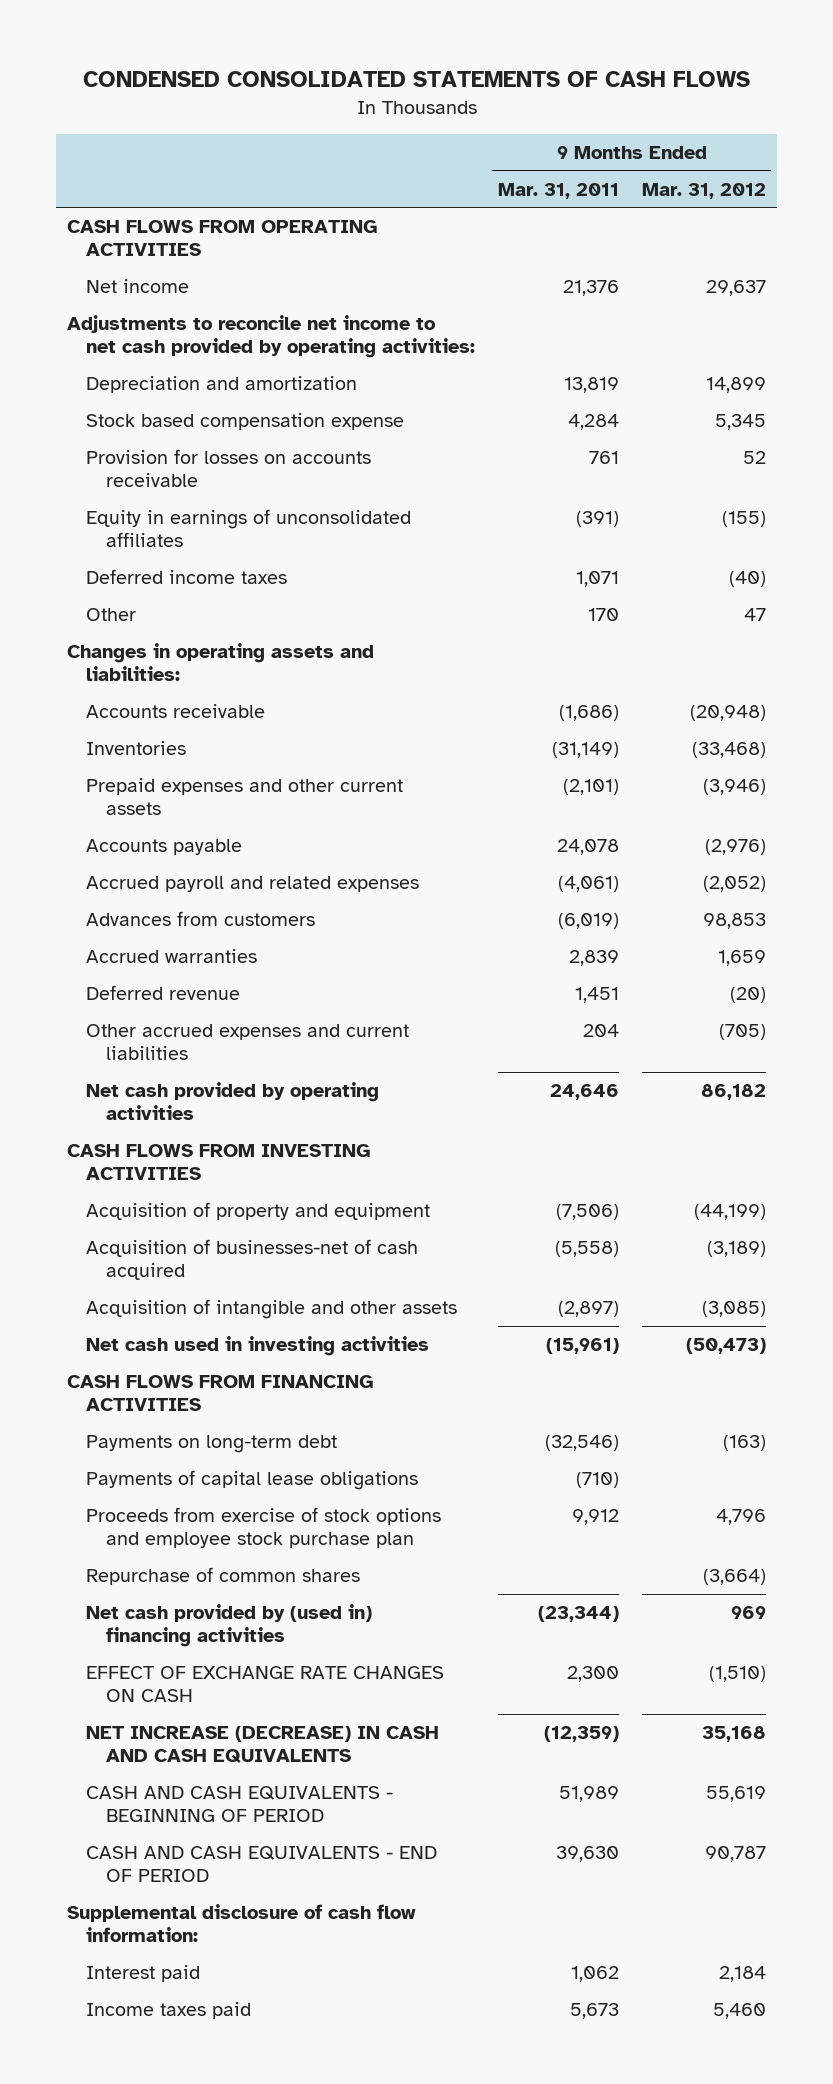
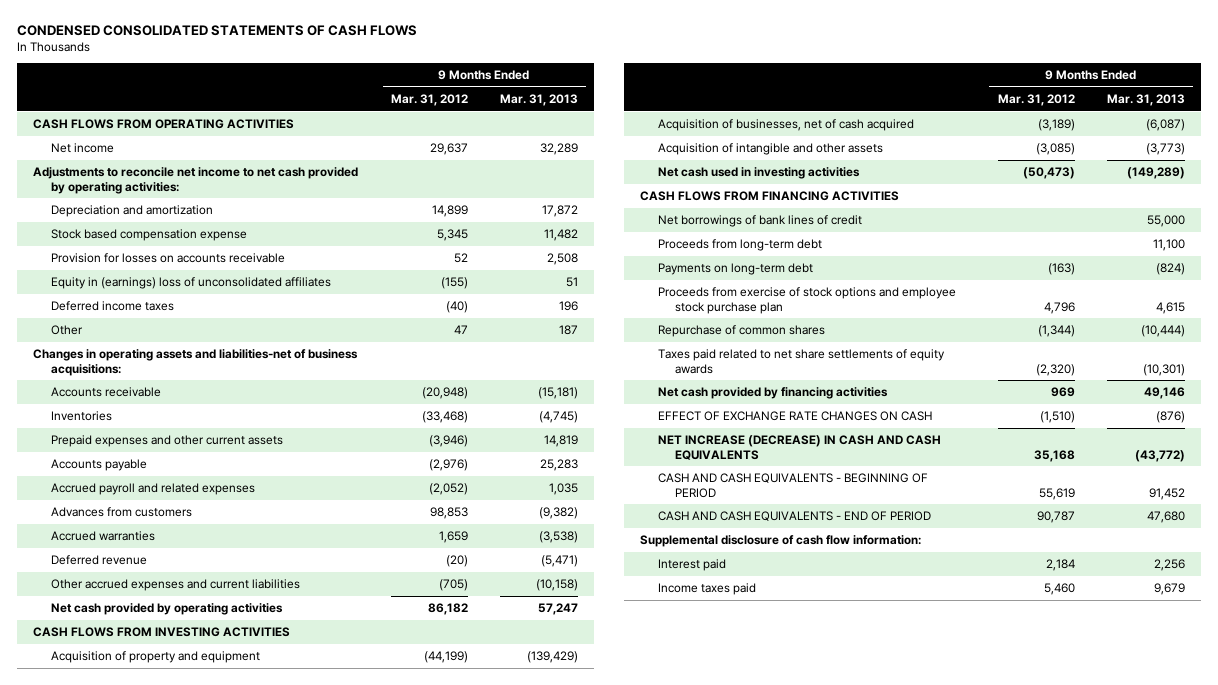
- | 9 Months Ended Mar. 31, 2011 | 9 Months Ended Mar. 31, 2012
+ | 9 Months Ended Mar. 31, 2012 | 9 Months Ended Mar. 31, 2013
- Equity in earnings of unconsolidated affiliates | (391) | (155)
+ Equity in (earnings) loss of unconsolidated affiliates | (155) | 51
- Changes in operating assets and liabilities:
+ Changes in operating assets and liabilities-net of business acquisitions:
- Acquisition of businesses-net of cash acquired | (5,558) | (3,189)
+ Acquisition of businesses, net of cash acquired | (3,189) | (6,087)
+ Net borrowings of bank lines of credit | | 55,000
+ Proceeds from long-term debt | | 11,100
- Payments of capital lease obligations | (710) |
- Repurchase of common shares | | (3,664)
- Net cash provided by (used in) financing activities | (23,344) | 969
+ Repurchase of common shares | (1,344) | (10,444)
+ Taxes paid related to net share settlements of equity awards | (2,320) | (10,301)
+ Net cash provided by financing activities | 969 | 49,146

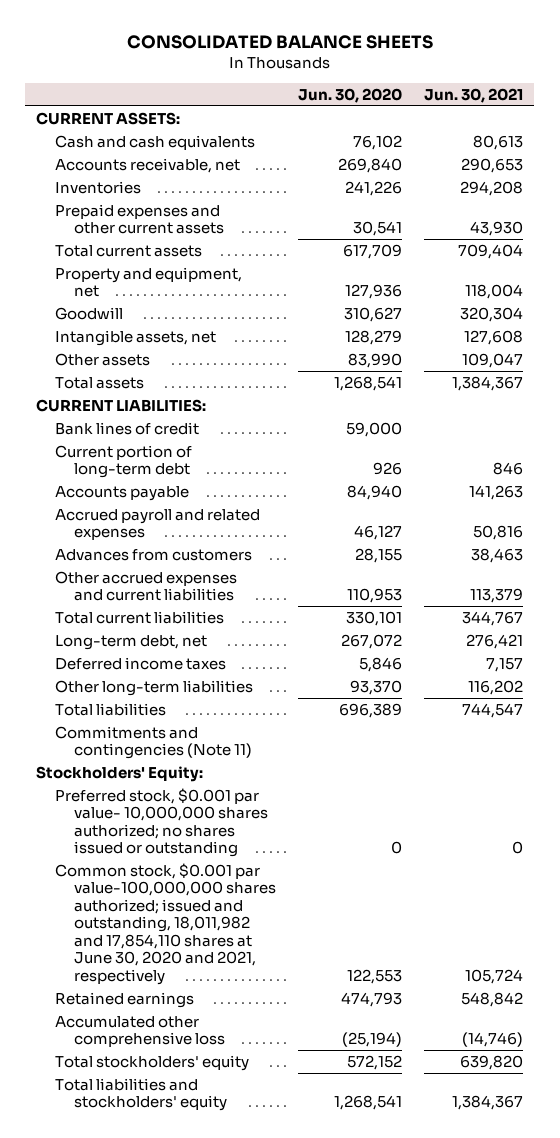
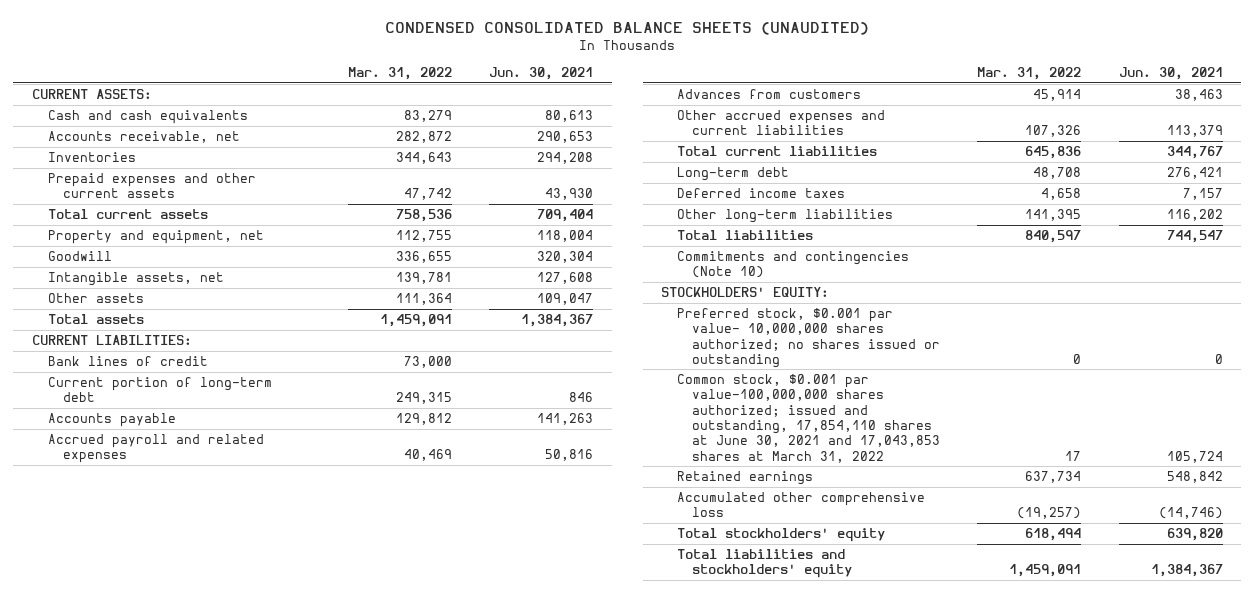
- CONSOLIDATED BALANCE SHEETS
+ CONDENSED CONSOLIDATED BALANCE SHEETS (UNAUDITED)
- | Jun. 30, 2020 | Jun. 30, 2021
+ | Mar. 31, 2022 | Jun. 30, 2021
- Long-term debt, net | 267,072 | 276,421
+ Long-term debt | 48,708 | 276,421
- Commitments and contingencies (Note 11)
- Stockholders' Equity:
+ Commitments and contingencies (Note 10)
+ STOCKHOLDERS' EQUITY:
- Common stock, $0.001 par value-100,000,000 shares authorized; issued and outstanding, 18,011,982 and 17,854,110 shares at June 30, 2020 and 2021, respectively | 122,553 | 105,724
+ Common stock, $0.001 par value-100,000,000 shares authorized; issued and outstanding, 17,854,110 shares at June 30, 2021 and 17,043,853 shares at March 31, 2022 | 17 | 105,724

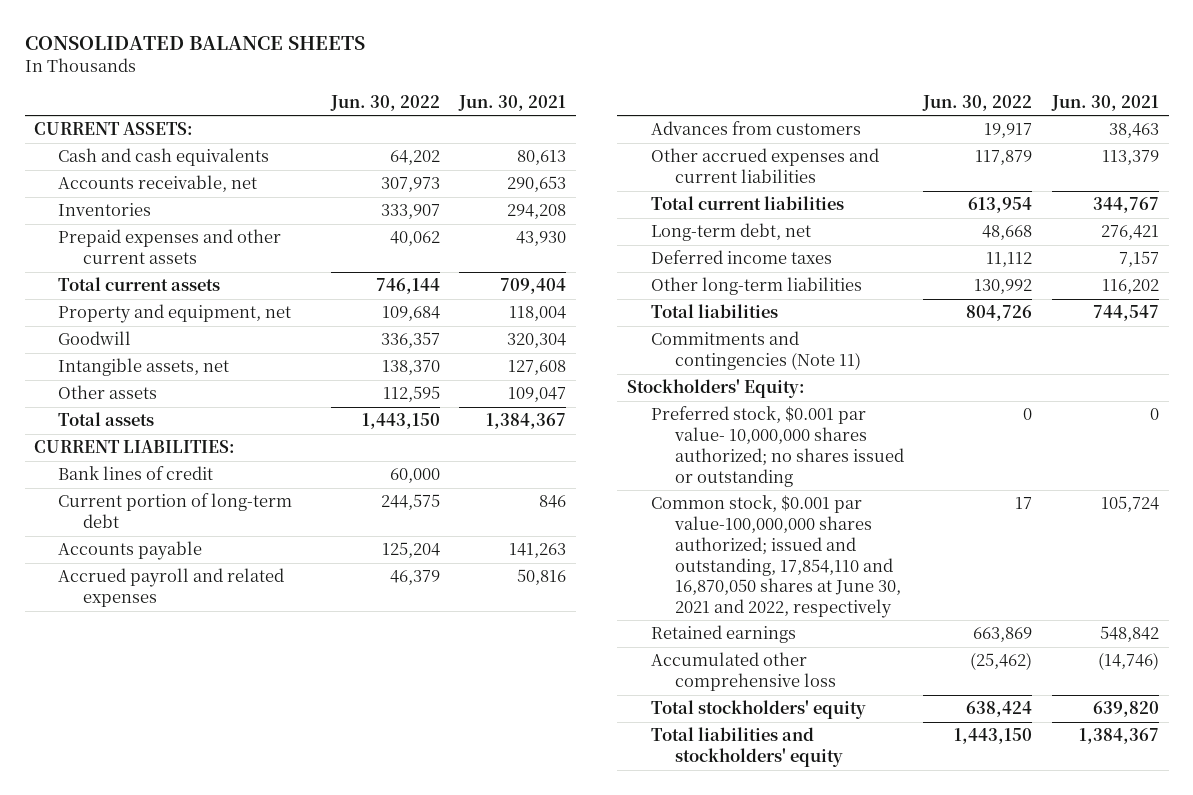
- CONDENSED CONSOLIDATED BALANCE SHEETS (UNAUDITED)
+ CONSOLIDATED BALANCE SHEETS
- | Mar. 31, 2022 | Jun. 30, 2021
+ | Jun. 30, 2022 | Jun. 30, 2021
- Long-term debt | 48,708 | 276,421
+ Long-term debt, net | 48,668 | 276,421
- Commitments and contingencies (Note 10)
- STOCKHOLDERS' EQUITY:
+ Commitments and contingencies (Note 11)
+ Stockholders' Equity:
- Common stock, $0.001 par value-100,000,000 shares authorized; issued and outstanding, 17,854,110 shares at June 30, 2021 and 17,043,853 shares at March 31, 2022 | 17 | 105,724
+ Common stock, $0.001 par value-100,000,000 shares authorized; issued and outstanding, 17,854,110 and 16,870,050 shares at June 30, 2021 and 2022, respectively | 17 | 105,724

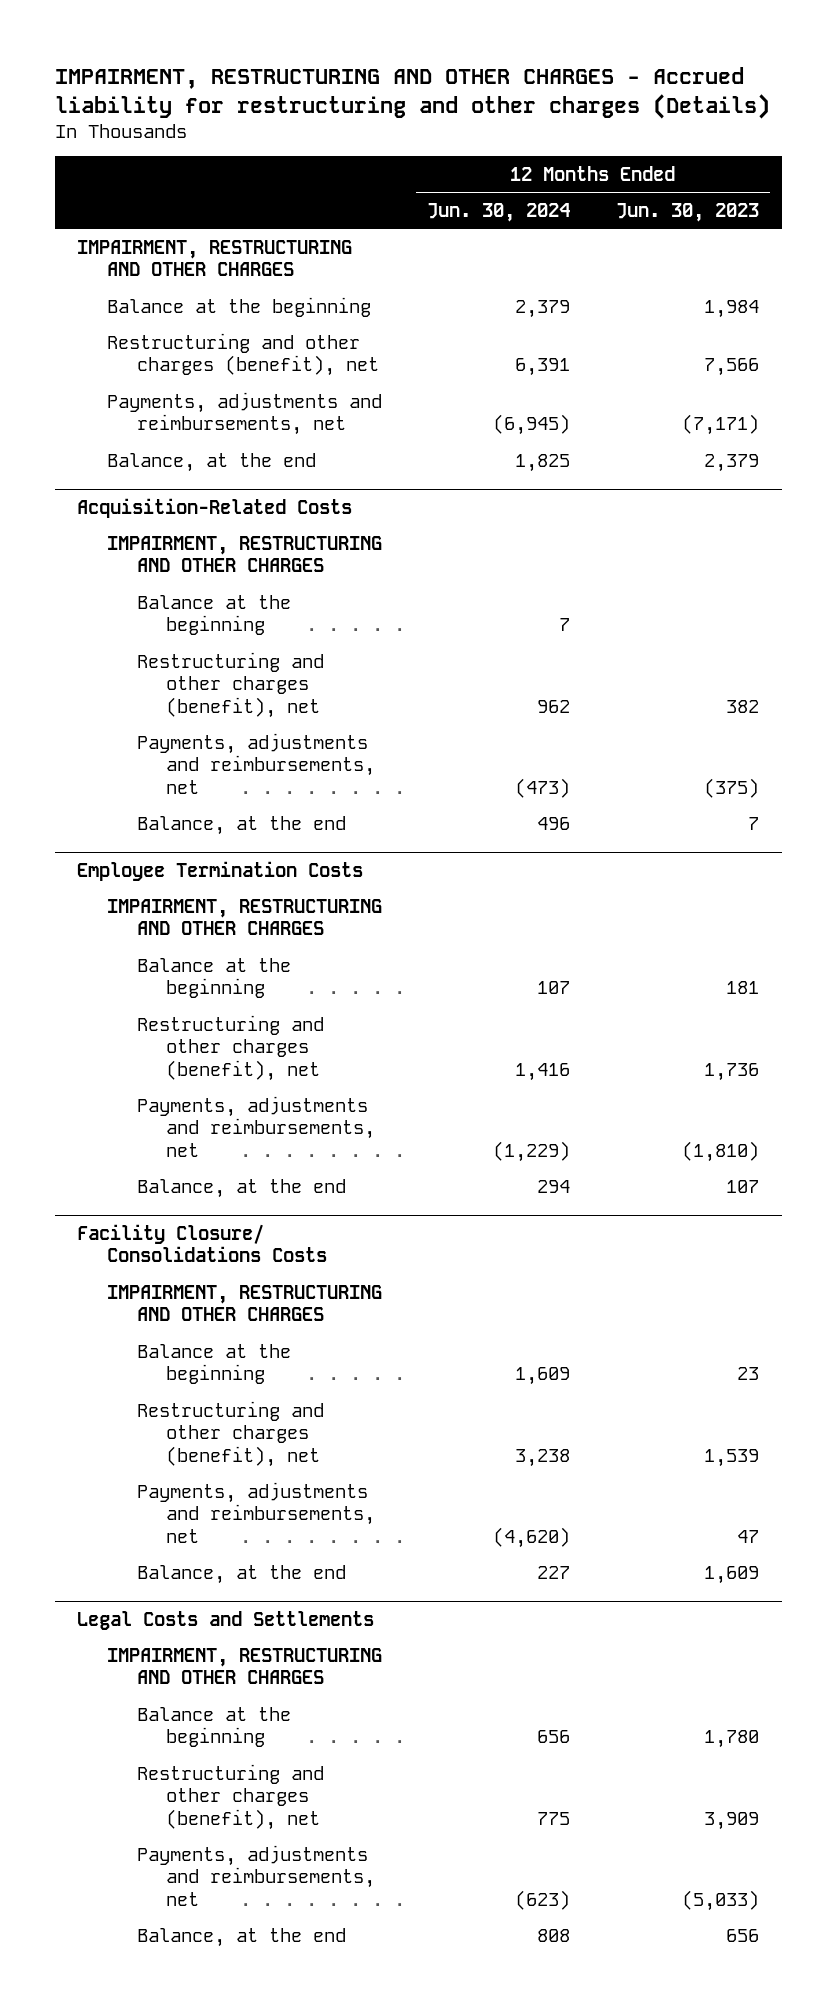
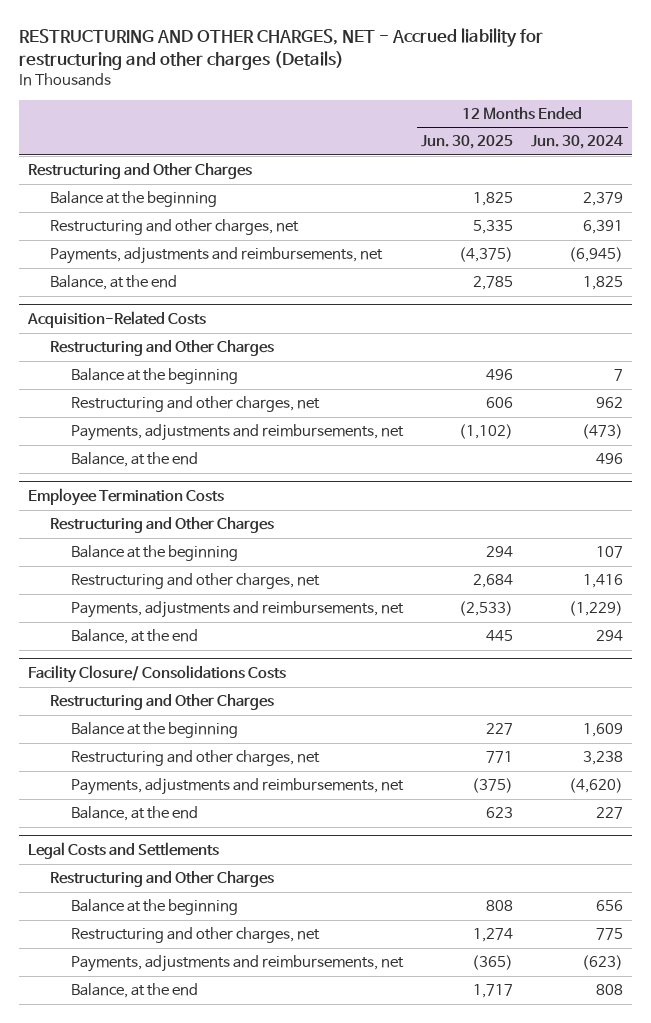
- IMPAIRMENT, RESTRUCTURING AND OTHER CHARGES - Accrued liability for restructuring and other charges (Details)
+ RESTRUCTURING AND OTHER CHARGES, NET - Accrued liability for restructuring and other charges (Details)
- | 12 Months Ended Jun. 30, 2024 | 12 Months Ended Jun. 30, 2023
+ | 12 Months Ended Jun. 30, 2025 | 12 Months Ended Jun. 30, 2024
- IMPAIRMENT, RESTRUCTURING AND OTHER CHARGES
+ Restructuring and Other Charges
- Restructuring and other charges (benefit), net | 6,391 | 7,566
+ Restructuring and other charges, net | 5,335 | 6,391
@ Acquisition-Related Costs
- IMPAIRMENT, RESTRUCTURING AND OTHER CHARGES
+ Restructuring and Other Charges
- Restructuring and other charges (benefit), net | 962 | 382
+ Restructuring and other charges, net | 606 | 962
@ Employee Termination Costs
- IMPAIRMENT, RESTRUCTURING AND OTHER CHARGES
+ Restructuring and Other Charges
- Restructuring and other charges (benefit), net | 1,416 | 1,736
+ Restructuring and other charges, net | 2,684 | 1,416
@ Facility Closure/ Consolidations Costs
- IMPAIRMENT, RESTRUCTURING AND OTHER CHARGES
+ Restructuring and Other Charges
- Restructuring and other charges (benefit), net | 3,238 | 1,539
+ Restructuring and other charges, net | 771 | 3,238
@ Legal Costs and Settlements
- IMPAIRMENT, RESTRUCTURING AND OTHER CHARGES
+ Restructuring and Other Charges
- Restructuring and other charges (benefit), net | 775 | 3,909
+ Restructuring and other charges, net | 1,274 | 775

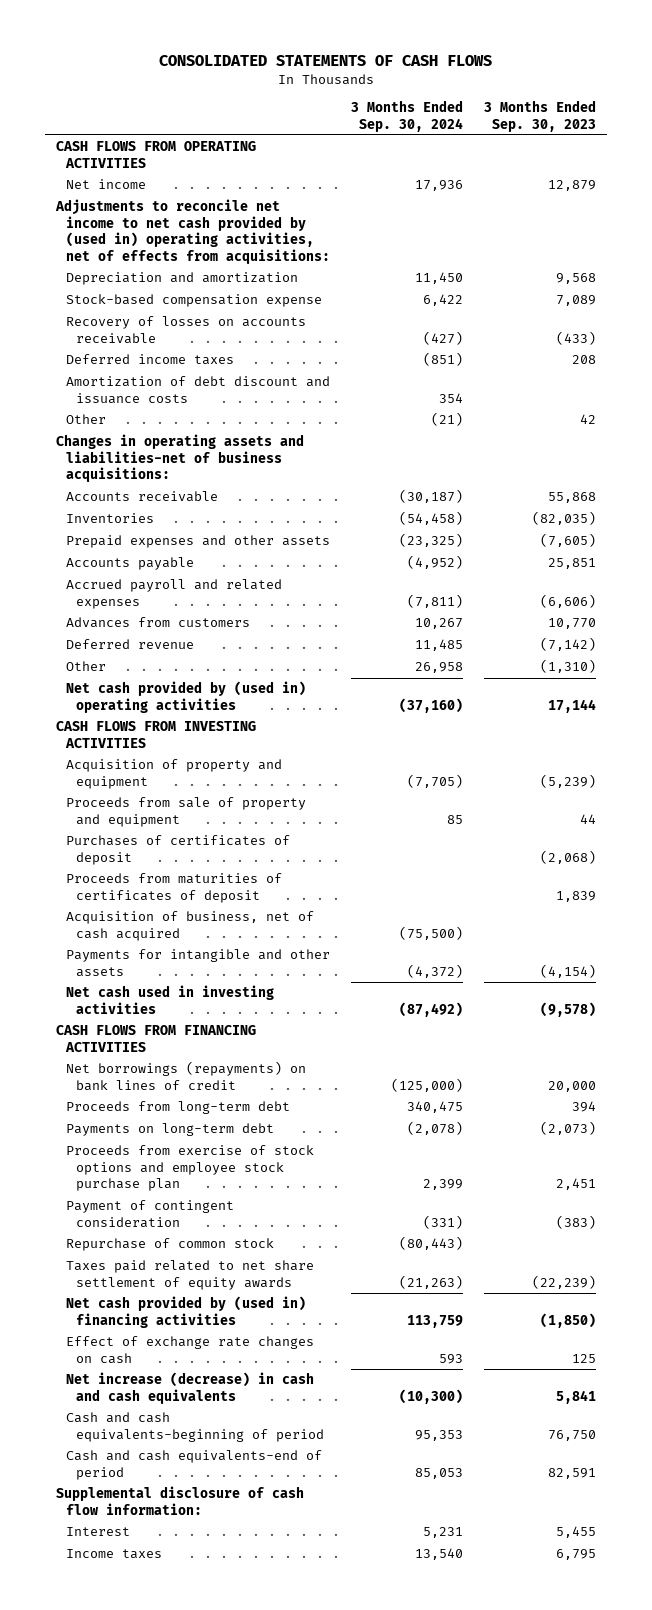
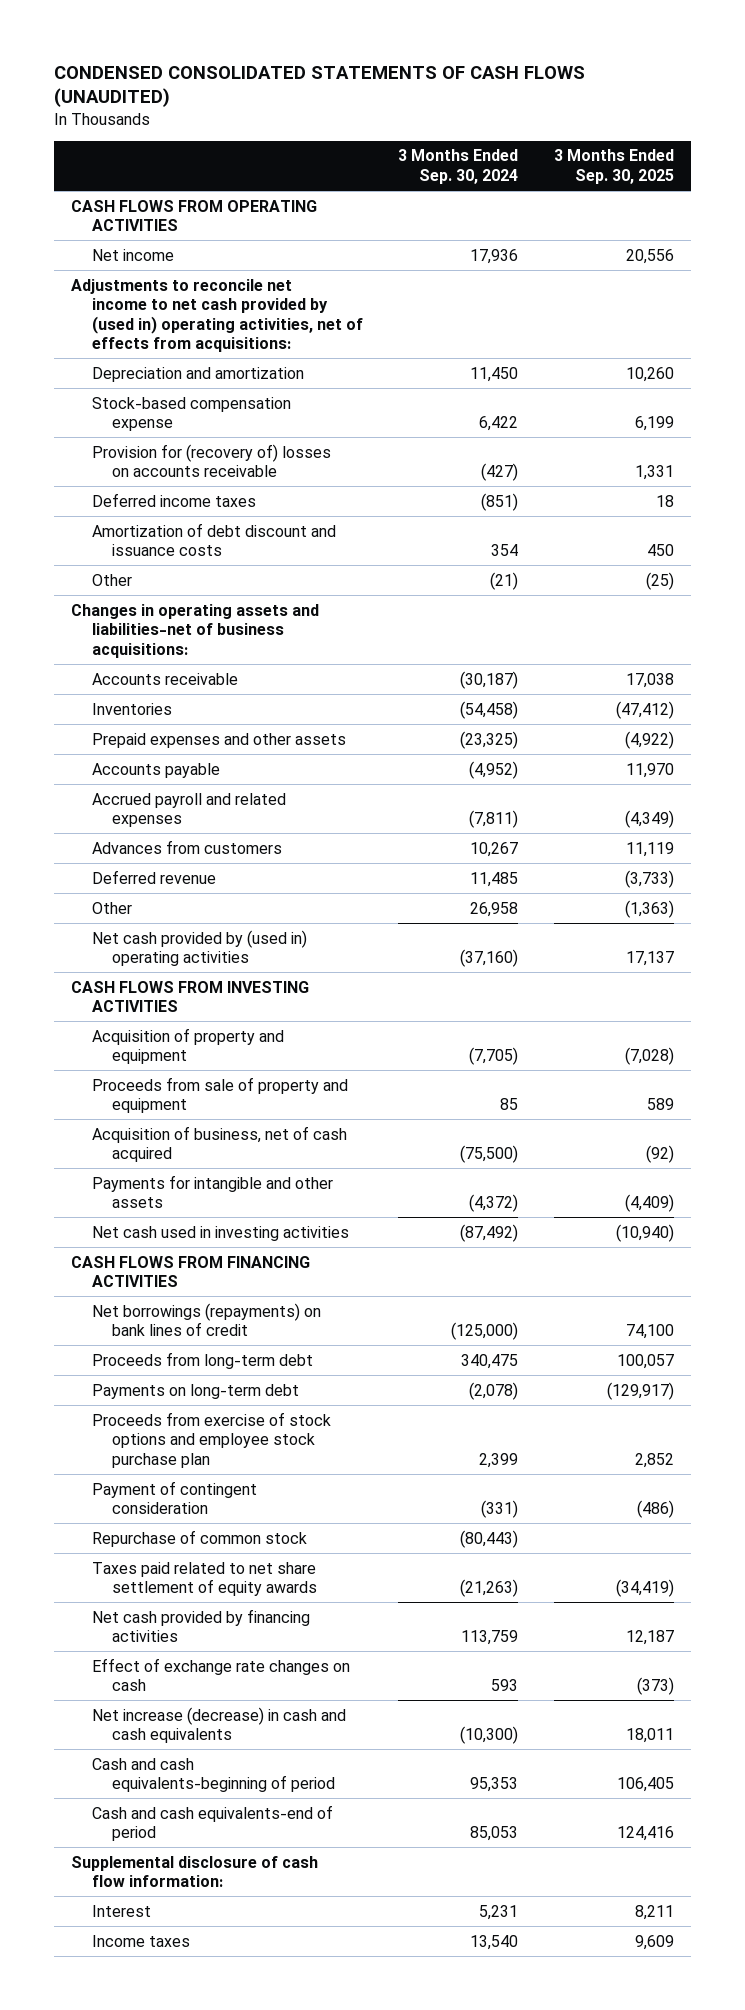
- CONSOLIDATED STATEMENTS OF CASH FLOWS
+ CONDENSED CONSOLIDATED STATEMENTS OF CASH FLOWS (UNAUDITED)
- | 3 Months Ended Sep. 30, 2024 | 3 Months Ended Sep. 30, 2023
+ | 3 Months Ended Sep. 30, 2024 | 3 Months Ended Sep. 30, 2025
- Recovery of losses on accounts receivable | (427) | (433)
+ Provision for (recovery of) losses on accounts receivable | (427) | 1,331
- Purchases of certificates of deposit | | (2,068)
- Proceeds from maturities of certificates of deposit | | 1,839
- Net cash provided by (used in) financing activities | 113,759 | (1,850)
+ Net cash provided by financing activities | 113,759 | 12,187

